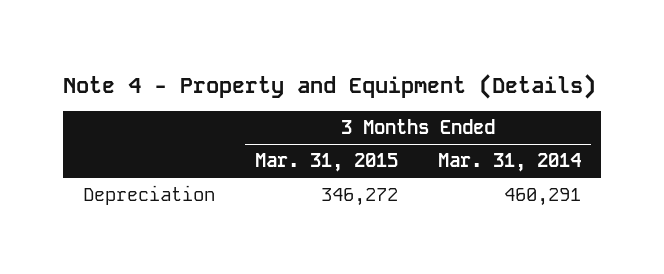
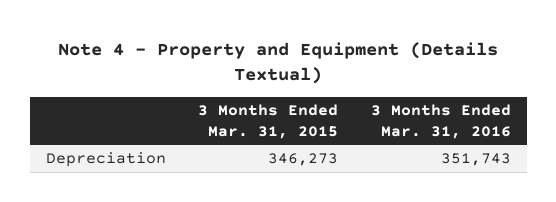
- Note 4 - Property and Equipment (Details)
+ Note 4 - Property and Equipment (Details Textual)
- | 3 Months Ended Mar. 31, 2015 | 3 Months Ended Mar. 31, 2014
+ | 3 Months Ended Mar. 31, 2015 | 3 Months Ended Mar. 31, 2016
- Depreciation | 346,272 | 460,291
+ Depreciation | 346,273 | 351,743

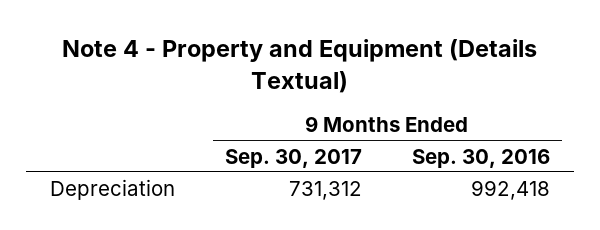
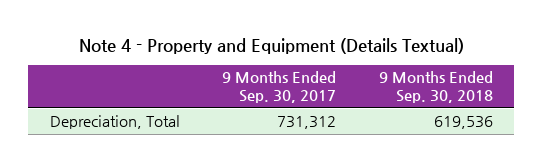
- | 9 Months Ended Sep. 30, 2017 | 9 Months Ended Sep. 30, 2016
+ | 9 Months Ended Sep. 30, 2017 | 9 Months Ended Sep. 30, 2018
- Depreciation | 731,312 | 992,418
+ Depreciation, Total | 731,312 | 619,536

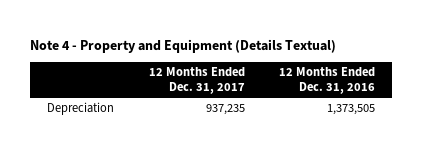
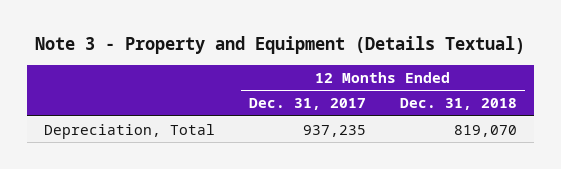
- Note 4 - Property and Equipment (Details Textual)
+ Note 3 - Property and Equipment (Details Textual)
- | 12 Months Ended Dec. 31, 2017 | 12 Months Ended Dec. 31, 2016
+ | 12 Months Ended Dec. 31, 2017 | 12 Months Ended Dec. 31, 2018
- Depreciation | 937,235 | 1,373,505
+ Depreciation, Total | 937,235 | 819,070

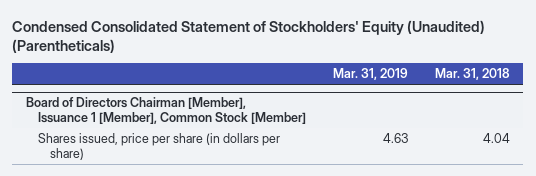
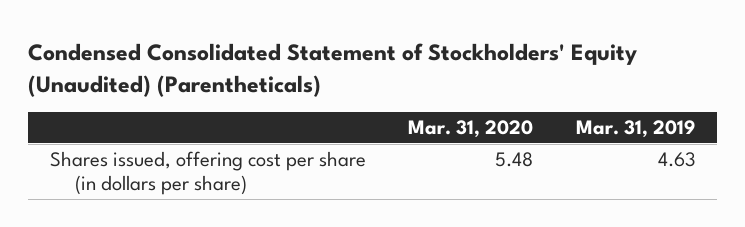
- | Mar. 31, 2019 | Mar. 31, 2018
+ | Mar. 31, 2020 | Mar. 31, 2019
- Board of Directors Chairman [Member], Issuance 1 [Member], Common Stock [Member]
- Shares issued, price per share (in dollars per share) | 4.63 | 4.04
+ Shares issued, offering cost per share (in dollars per share) | 5.48 | 4.63

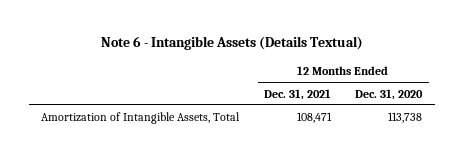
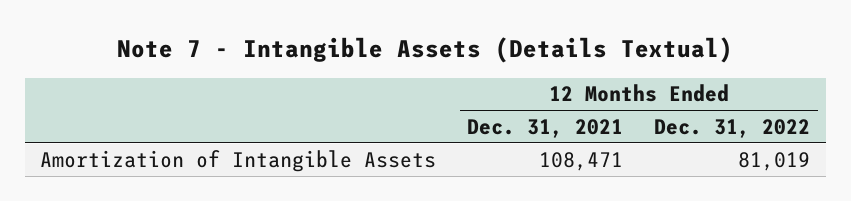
- Note 6 - Intangible Assets (Details Textual)
+ Note 7 - Intangible Assets (Details Textual)
- | 12 Months Ended Dec. 31, 2021 | 12 Months Ended Dec. 31, 2020
+ | 12 Months Ended Dec. 31, 2021 | 12 Months Ended Dec. 31, 2022
- Amortization of Intangible Assets, Total | 108,471 | 113,738
+ Amortization of Intangible Assets | 108,471 | 81,019

